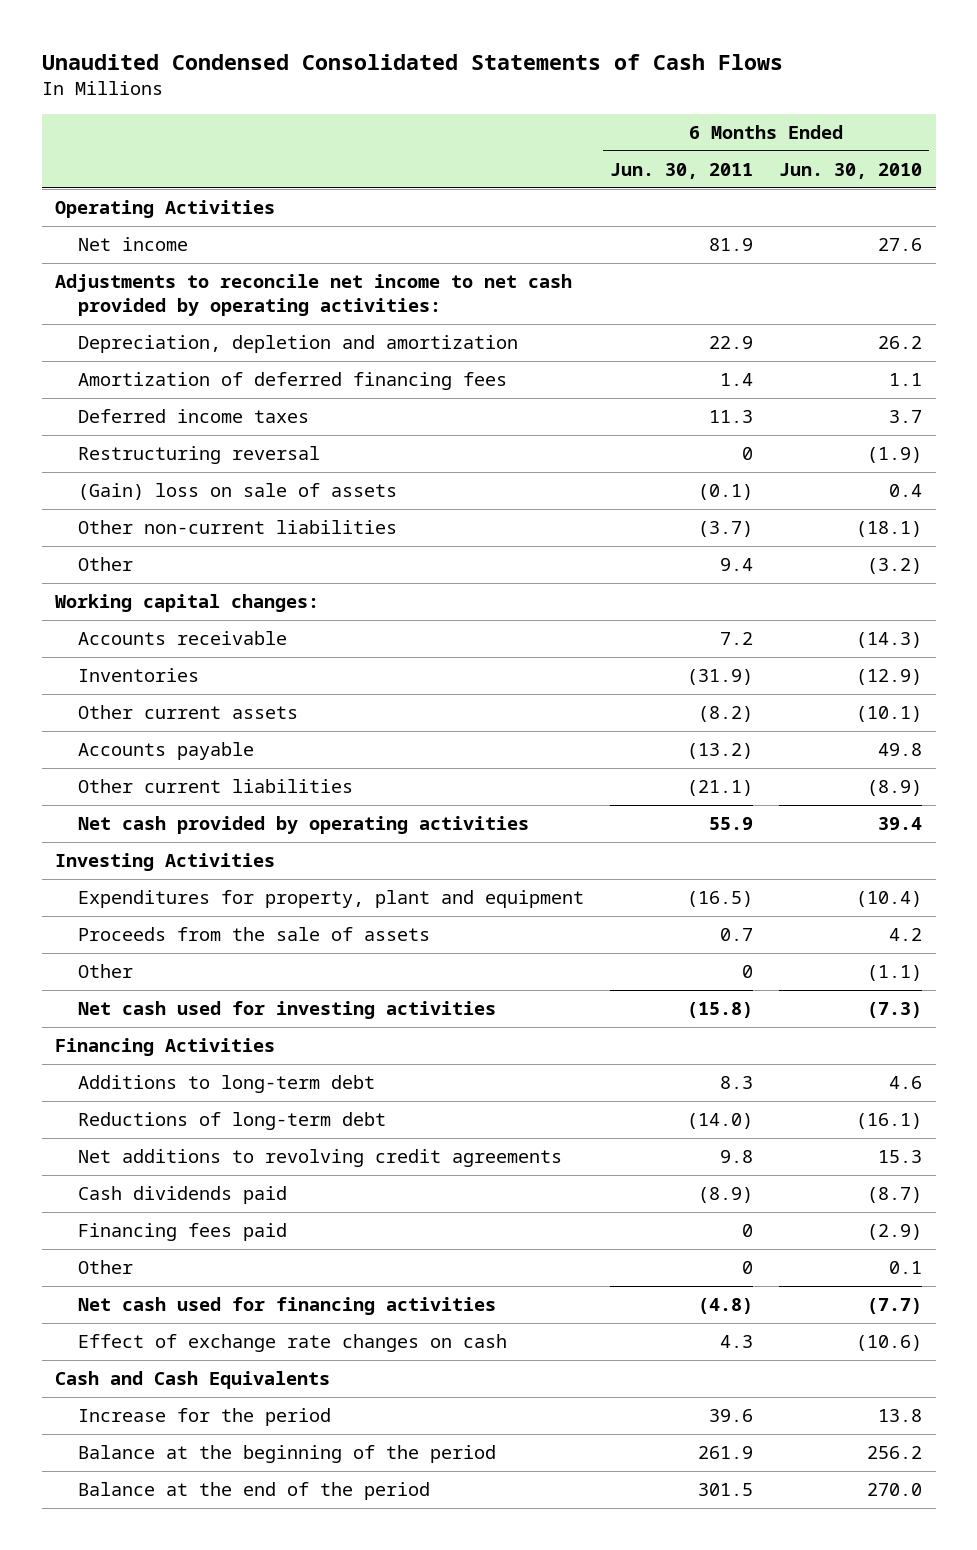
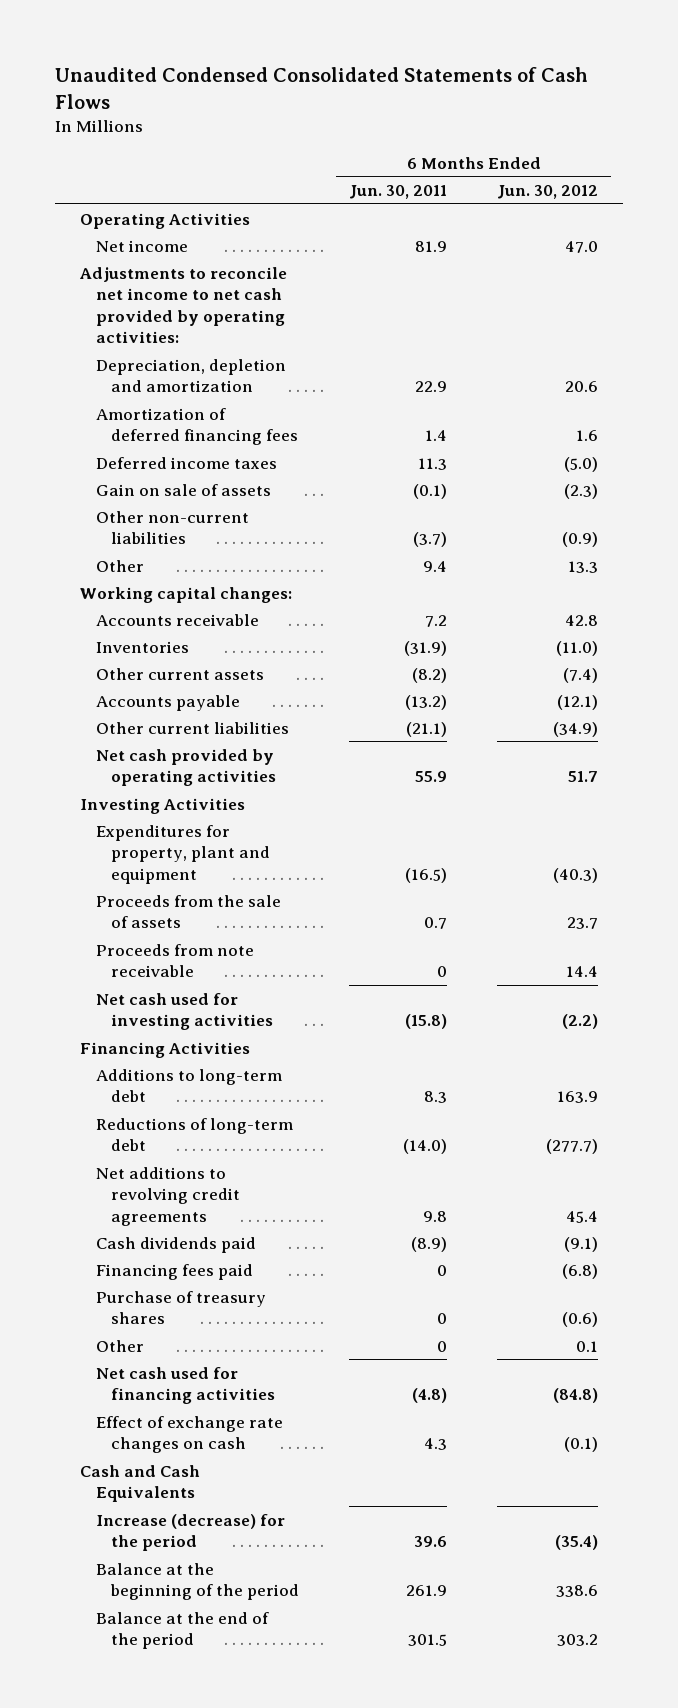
- | 6 Months Ended Jun. 30, 2011 | 6 Months Ended Jun. 30, 2010
+ | 6 Months Ended Jun. 30, 2011 | 6 Months Ended Jun. 30, 2012
- Restructuring reversal | 0 | (1.9)
- (Gain) loss on sale of assets | (0.1) | 0.4
+ Gain on sale of assets | (0.1) | (2.3)
- Other | 0 | (1.1)
+ Proceeds from note receivable | 0 | 14.4
+ Purchase of treasury shares | 0 | (0.6)
- Increase for the period | 39.6 | 13.8
+ Increase (decrease) for the period | 39.6 | (35.4)

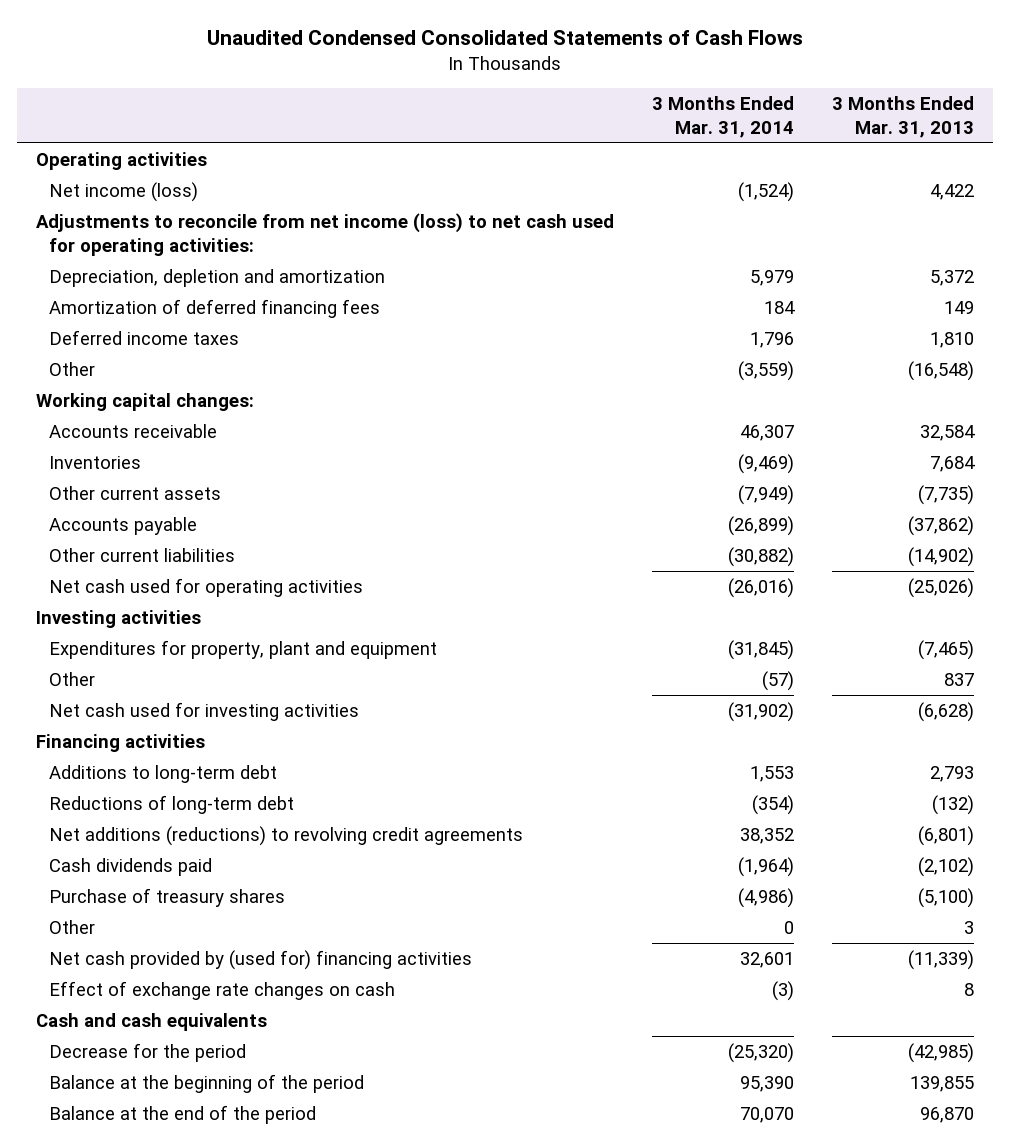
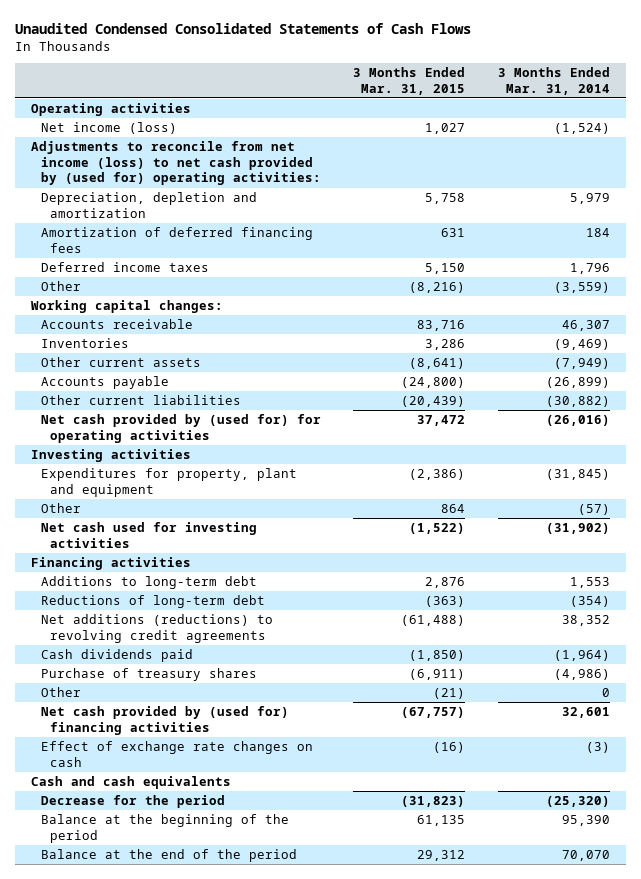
- | 3 Months Ended Mar. 31, 2014 | 3 Months Ended Mar. 31, 2013
+ | 3 Months Ended Mar. 31, 2015 | 3 Months Ended Mar. 31, 2014
- Adjustments to reconcile from net income (loss) to net cash used for operating activities:
+ Adjustments to reconcile from net income (loss) to net cash provided by (used for) operating activities:
- Net cash used for operating activities | (26,016) | (25,026)
+ Net cash provided by (used for) for operating activities | 37,472 | (26,016)

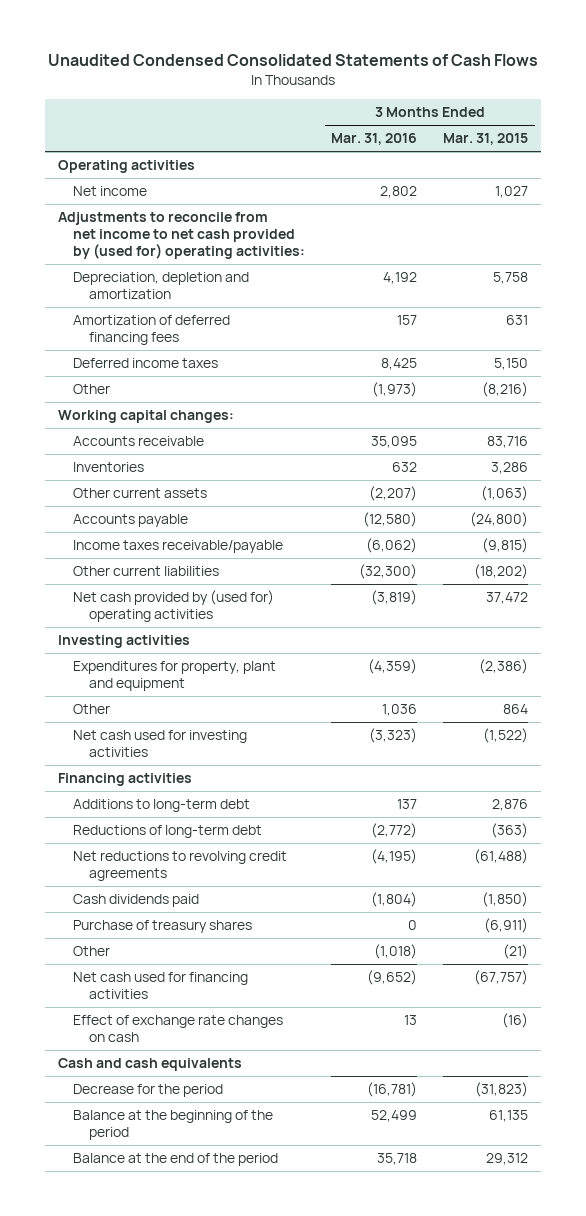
- | 3 Months Ended Mar. 31, 2015 | 3 Months Ended Mar. 31, 2014
+ | 3 Months Ended Mar. 31, 2016 | 3 Months Ended Mar. 31, 2015
- Net income (loss) | 1,027 | (1,524)
- Adjustments to reconcile from net income (loss) to net cash provided by (used for) operating activities:
+ Net income | 2,802 | 1,027
+ Adjustments to reconcile from net income to net cash provided by (used for) operating activities:
- Other current assets | (8,641) | (7,949)
+ Other current assets | (2,207) | (1,063)
- Other current liabilities | (20,439) | (30,882)
- Net cash provided by (used for) for operating activities | 37,472 | (26,016)
+ Income taxes receivable/payable | (6,062) | (9,815)
+ Other current liabilities | (32,300) | (18,202)
+ Net cash provided by (used for) operating activities | (3,819) | 37,472
- Net additions (reductions) to revolving credit agreements | (61,488) | 38,352
+ Net reductions to revolving credit agreements | (4,195) | (61,488)
- Net cash provided by (used for) financing activities | (67,757) | 32,601
+ Net cash used for financing activities | (9,652) | (67,757)

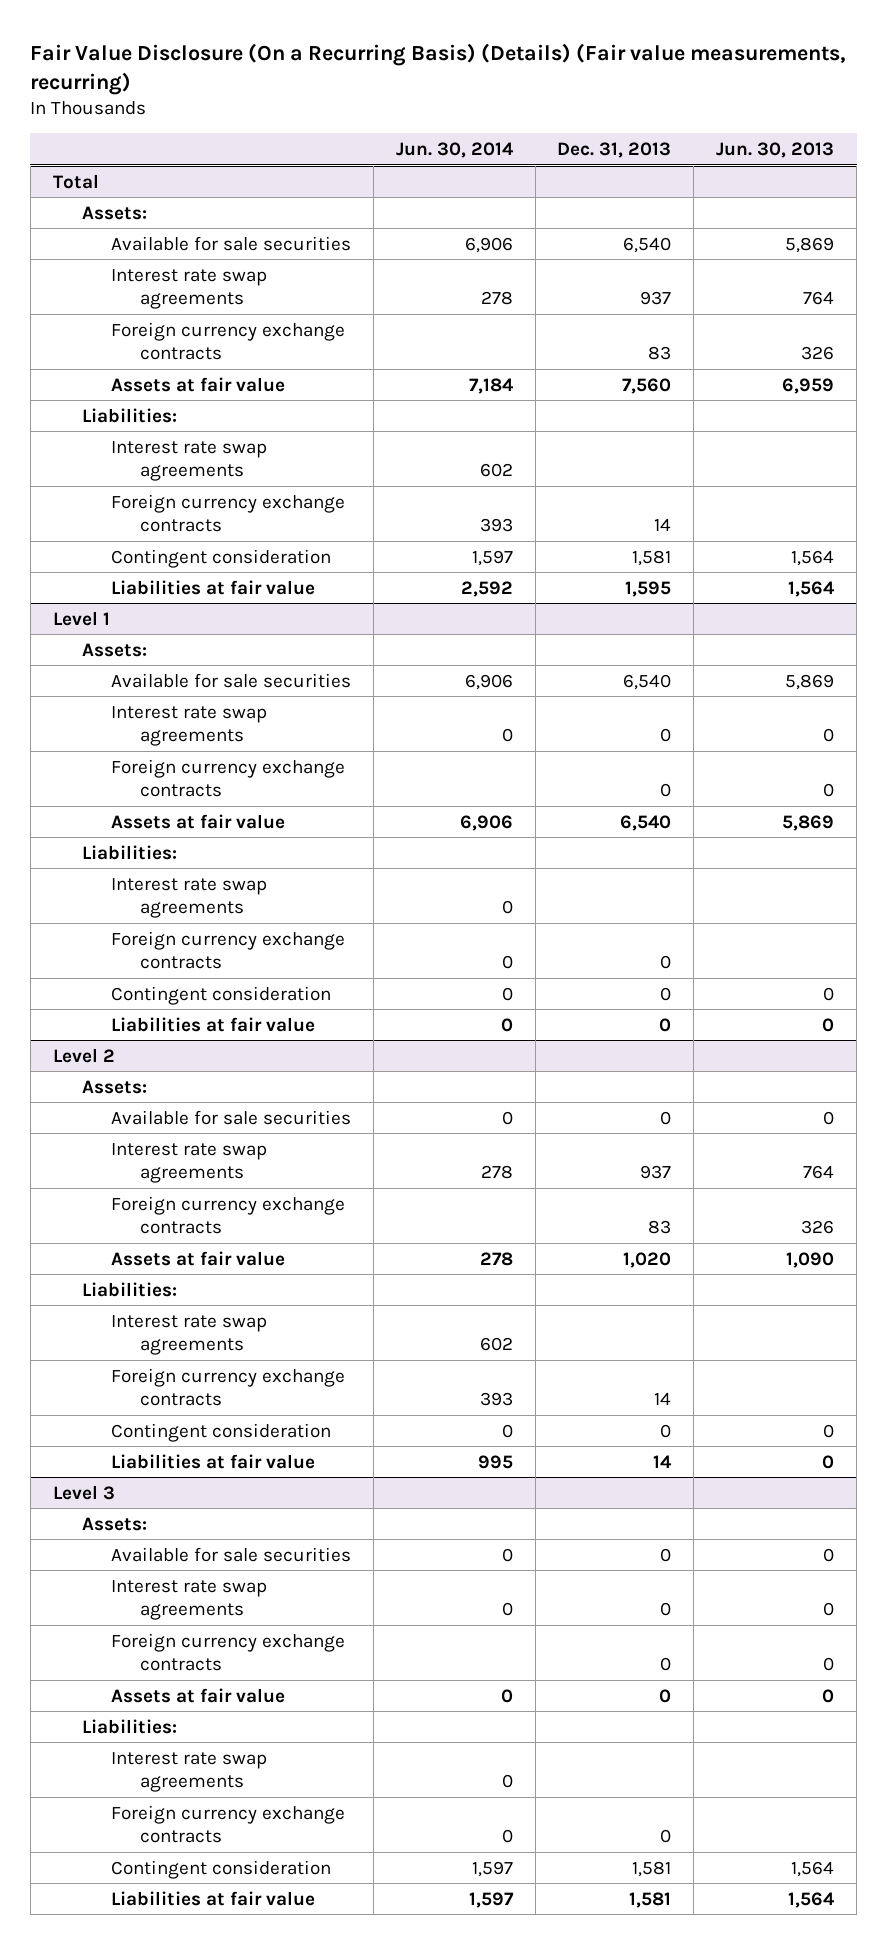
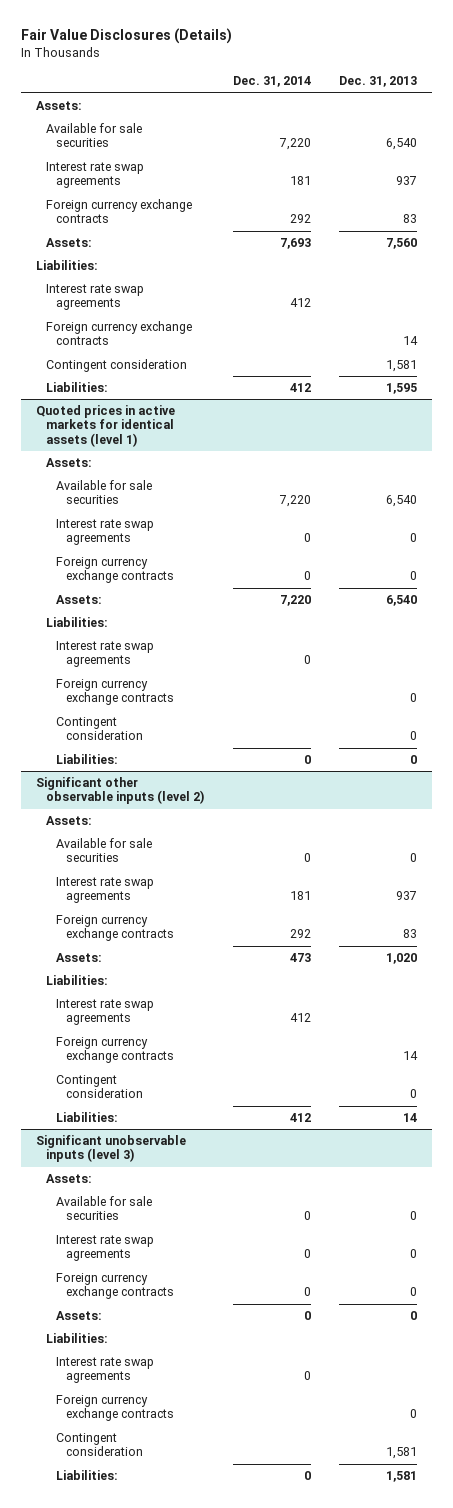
- Fair Value Disclosure (On a Recurring Basis) (Details) (Fair value measurements, recurring)
+ Fair Value Disclosures (Details)
- | Jun. 30, 2014 | Dec. 31, 2013 | Jun. 30, 2013
+ | Dec. 31, 2014 | Dec. 31, 2013
- Total
- Assets at fair value | 7,184 | 7,560 | 6,959
+ Assets: | 7,693 | 7,560
- Liabilities at fair value | 2,592 | 1,595 | 1,564
- Level 1
+ Liabilities: | 412 | 1,595
+ Quoted prices in active markets for identical assets (level 1)
- Assets at fair value | 6,906 | 6,540 | 5,869
+ Assets: | 7,220 | 6,540
- Liabilities at fair value | 0 | 0 | 0
- Level 2
+ Liabilities: | 0 | 0
+ Significant other observable inputs (level 2)
- Assets at fair value | 278 | 1,020 | 1,090
+ Assets: | 473 | 1,020
- Liabilities at fair value | 995 | 14 | 0
- Level 3
+ Liabilities: | 412 | 14
+ Significant unobservable inputs (level 3)
- Assets at fair value | 0 | 0 | 0
+ Assets: | 0 | 0
- Liabilities at fair value | 1,597 | 1,581 | 1,564
+ Liabilities: | 0 | 1,581

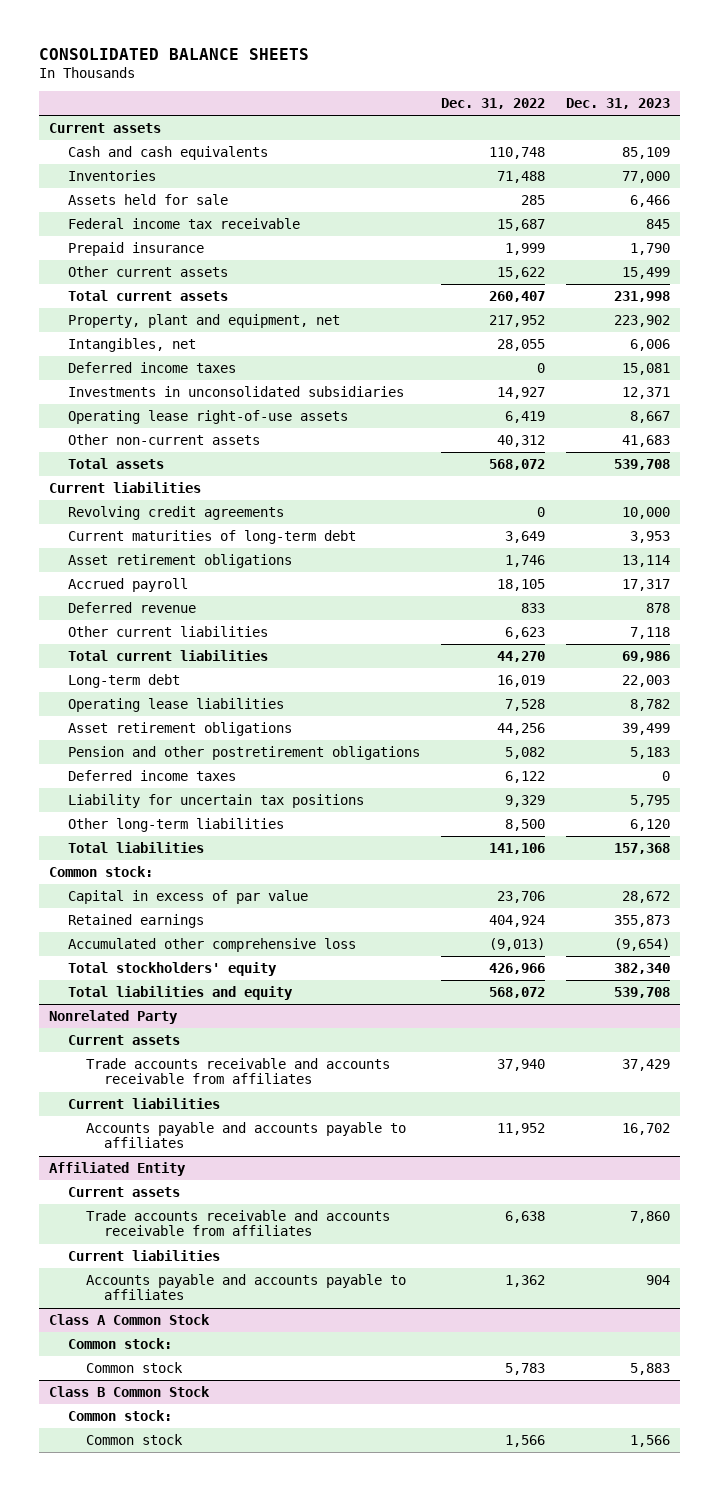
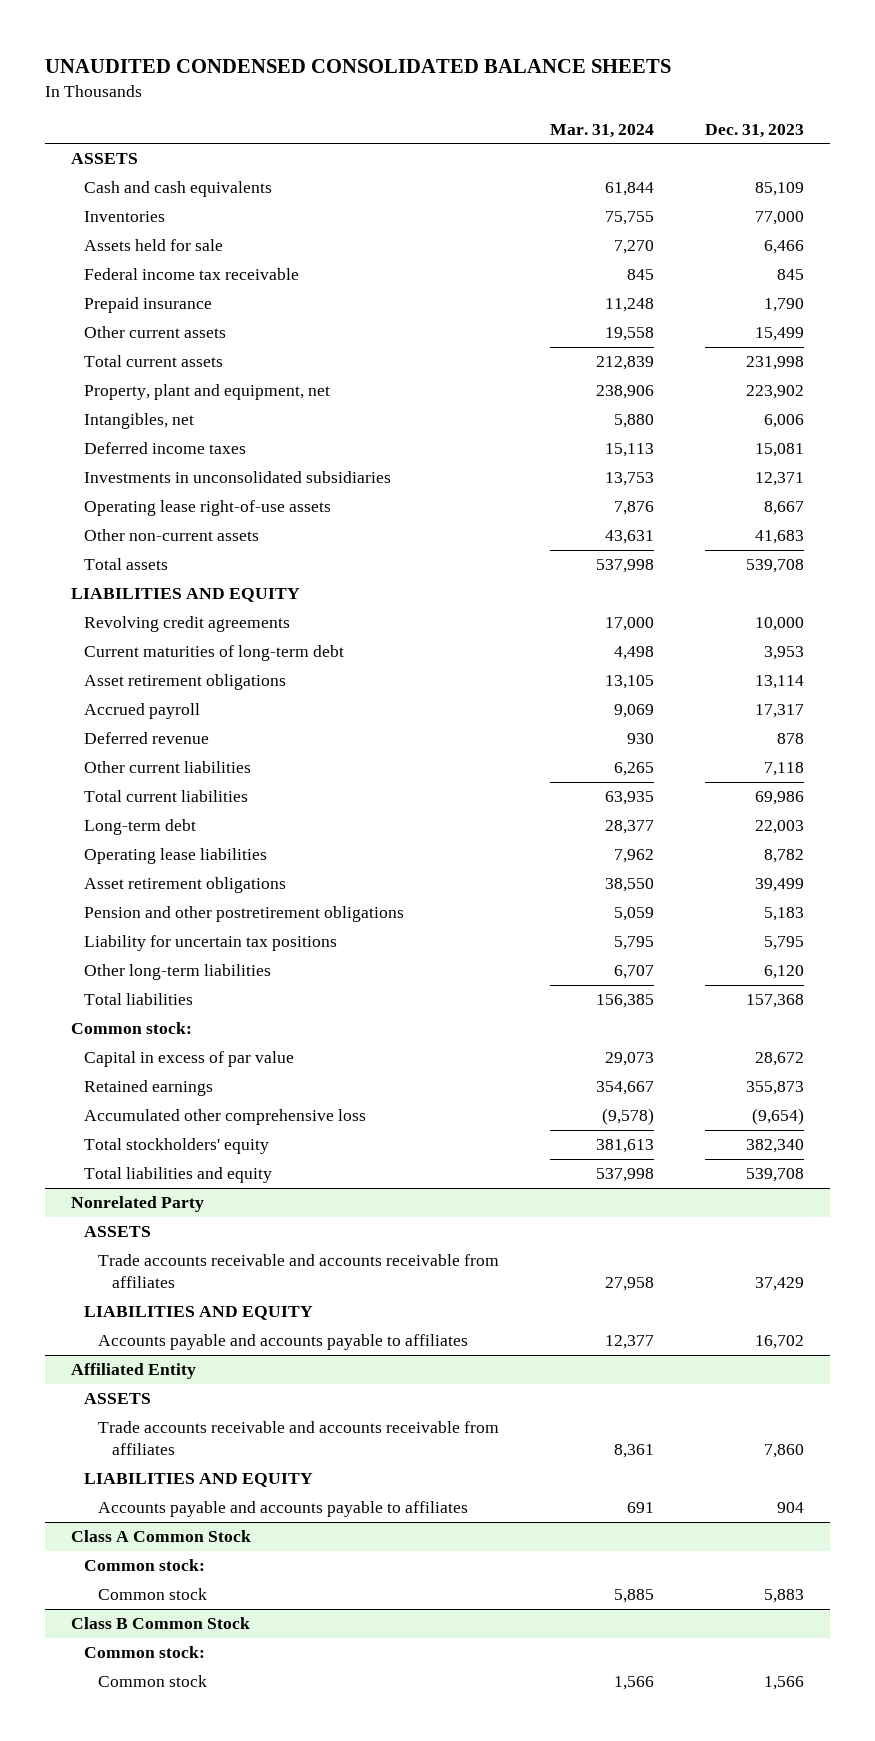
- CONSOLIDATED BALANCE SHEETS
+ UNAUDITED CONDENSED CONSOLIDATED BALANCE SHEETS
- | Dec. 31, 2022 | Dec. 31, 2023
+ | Mar. 31, 2024 | Dec. 31, 2023
- Current assets
+ ASSETS
- Current liabilities
+ LIABILITIES AND EQUITY
- Deferred income taxes | 6,122 | 0
@ Nonrelated Party
- Current assets
+ ASSETS
- Current liabilities
+ LIABILITIES AND EQUITY
@ Affiliated Entity
- Current assets
+ ASSETS
- Current liabilities
+ LIABILITIES AND EQUITY

